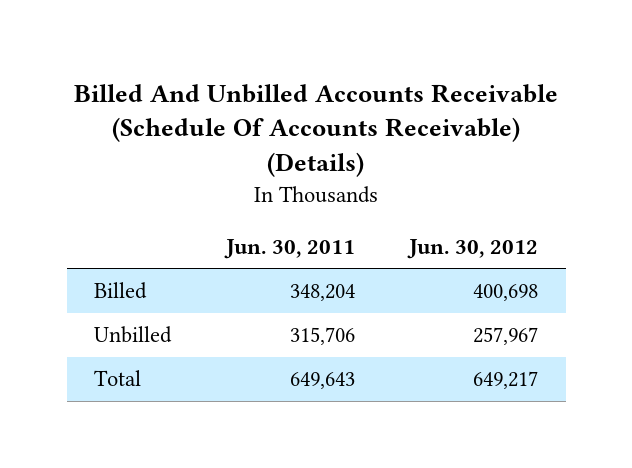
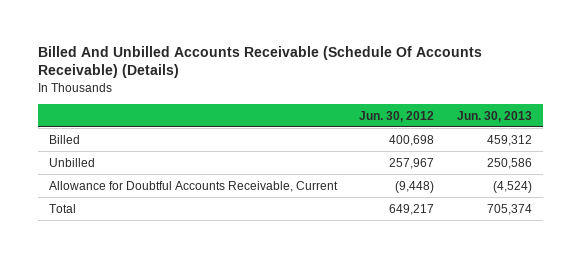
- | Jun. 30, 2011 | Jun. 30, 2012
+ | Jun. 30, 2012 | Jun. 30, 2013
+ Allowance for Doubtful Accounts Receivable, Current | (9,448) | (4,524)

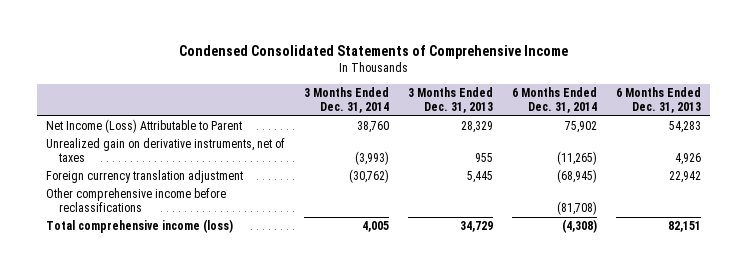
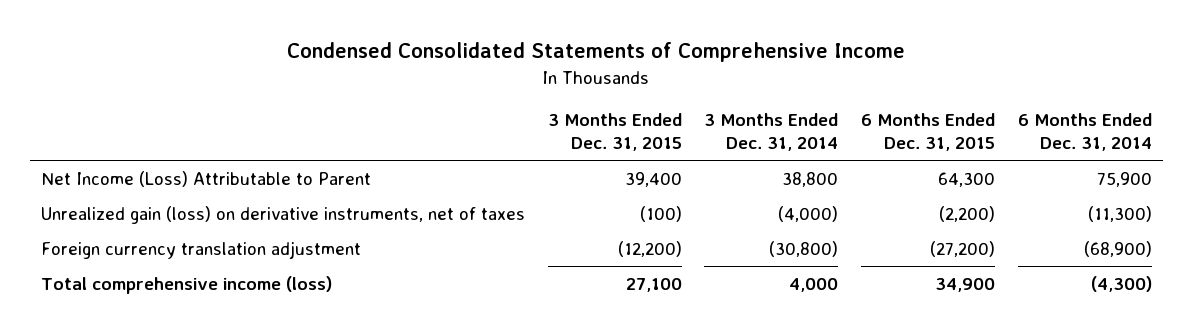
- | 3 Months Ended Dec. 31, 2014 | 3 Months Ended Dec. 31, 2013 | 6 Months Ended Dec. 31, 2014 | 6 Months Ended Dec. 31, 2013
+ | 3 Months Ended Dec. 31, 2015 | 3 Months Ended Dec. 31, 2014 | 6 Months Ended Dec. 31, 2015 | 6 Months Ended Dec. 31, 2014
- Net Income (Loss) Attributable to Parent | 38,760 | 28,329 | 75,902 | 54,283
- Unrealized gain on derivative instruments, net of taxes | (3,993) | 955 | (11,265) | 4,926
- Foreign currency translation adjustment | (30,762) | 5,445 | (68,945) | 22,942
- Other comprehensive income before reclassifications | | | (81,708) |
- Total comprehensive income (loss) | 4,005 | 34,729 | (4,308) | 82,151
+ Net Income (Loss) Attributable to Parent | 39,400 | 38,800 | 64,300 | 75,900
+ Unrealized gain (loss) on derivative instruments, net of taxes | (100) | (4,000) | (2,200) | (11,300)
+ Foreign currency translation adjustment | (12,200) | (30,800) | (27,200) | (68,900)
+ Total comprehensive income (loss) | 27,100 | 4,000 | 34,900 | (4,300)

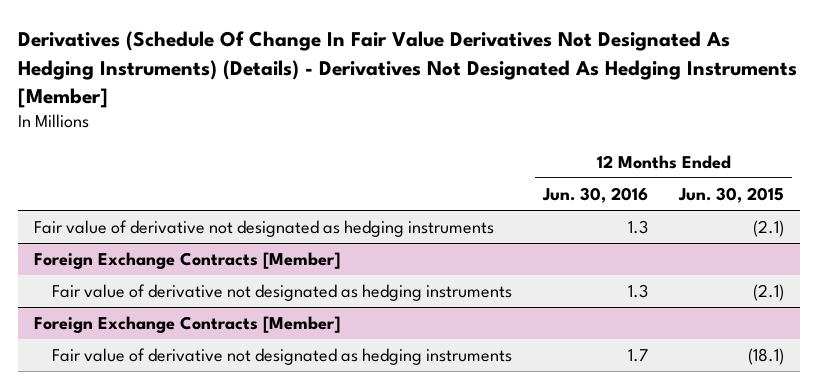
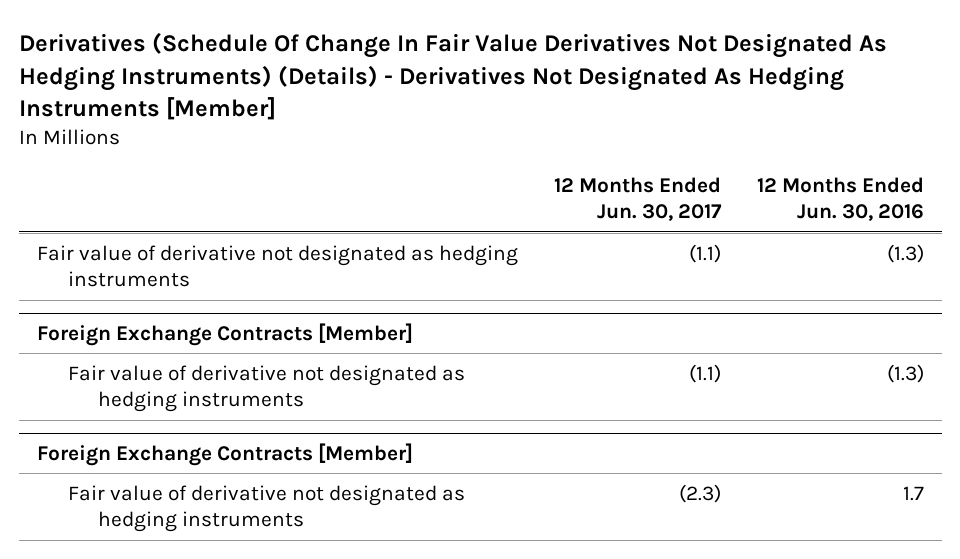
- | 12 Months Ended Jun. 30, 2016 | 12 Months Ended Jun. 30, 2015
+ | 12 Months Ended Jun. 30, 2017 | 12 Months Ended Jun. 30, 2016
- Fair value of derivative not designated as hedging instruments | 1.3 | (2.1)
+ Fair value of derivative not designated as hedging instruments | (1.1) | (1.3)
@ Foreign Exchange Contracts [Member]
- Fair value of derivative not designated as hedging instruments | 1.3 | (2.1)
+ Fair value of derivative not designated as hedging instruments | (1.1) | (1.3)

